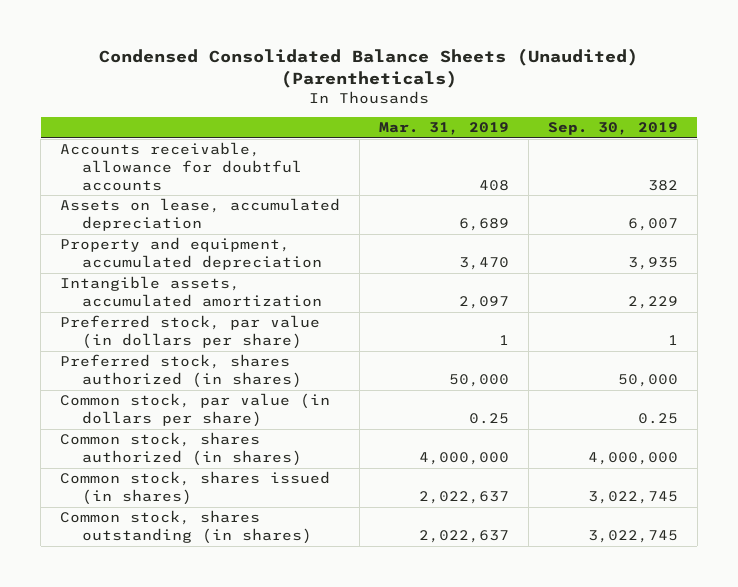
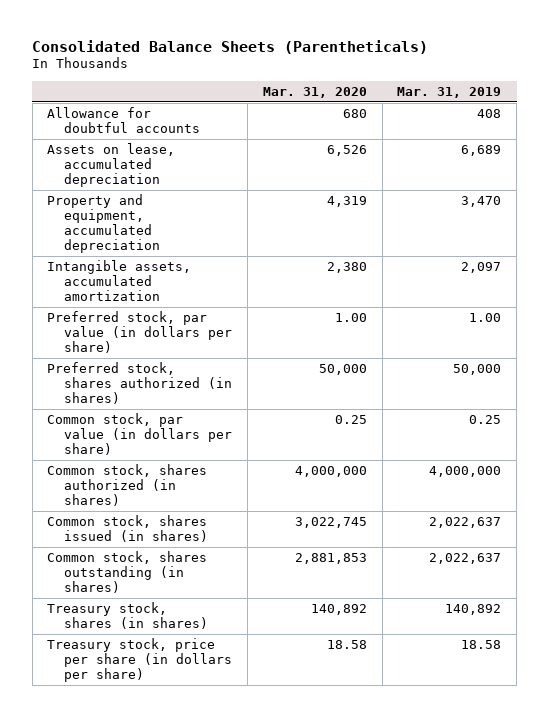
- Condensed Consolidated Balance Sheets (Unaudited) (Parentheticals)
+ Consolidated Balance Sheets (Parentheticals)
- | Mar. 31, 2019 | Sep. 30, 2019
+ | Mar. 31, 2020 | Mar. 31, 2019
- Accounts receivable, allowance for doubtful accounts | 408 | 382
+ Allowance for doubtful accounts | 680 | 408
- Preferred stock, par value (in dollars per share) | 1 | 1
+ Preferred stock, par value (in dollars per share) | 1.00 | 1.00
+ Treasury stock, shares (in shares) | 140,892 | 140,892
+ Treasury stock, price per share (in dollars per share) | 18.58 | 18.58

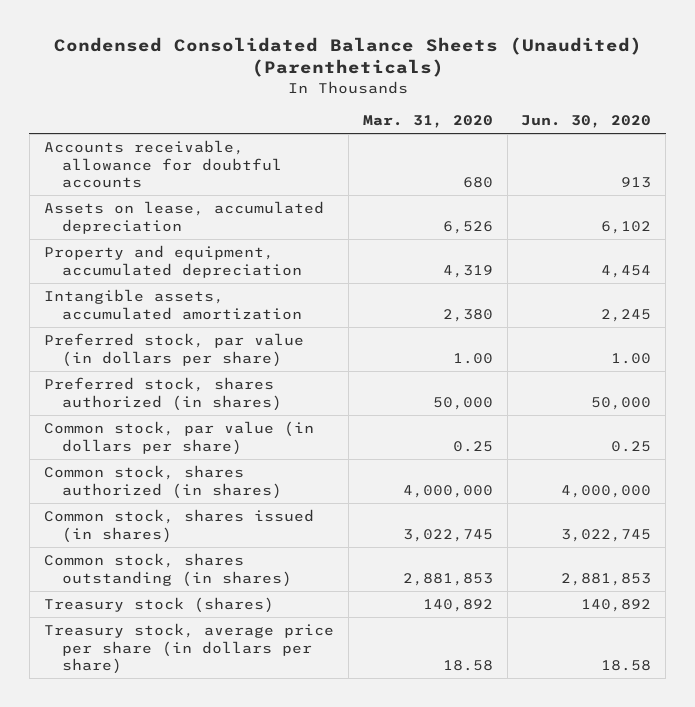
- Consolidated Balance Sheets (Parentheticals)
+ Condensed Consolidated Balance Sheets (Unaudited) (Parentheticals)
- | Mar. 31, 2020 | Mar. 31, 2019
+ | Mar. 31, 2020 | Jun. 30, 2020
- Allowance for doubtful accounts | 680 | 408
+ Accounts receivable, allowance for doubtful accounts | 680 | 913
- Treasury stock, shares (in shares) | 140,892 | 140,892
- Treasury stock, price per share (in dollars per share) | 18.58 | 18.58
+ Treasury stock (shares) | 140,892 | 140,892
+ Treasury stock, average price per share (in dollars per share) | 18.58 | 18.58

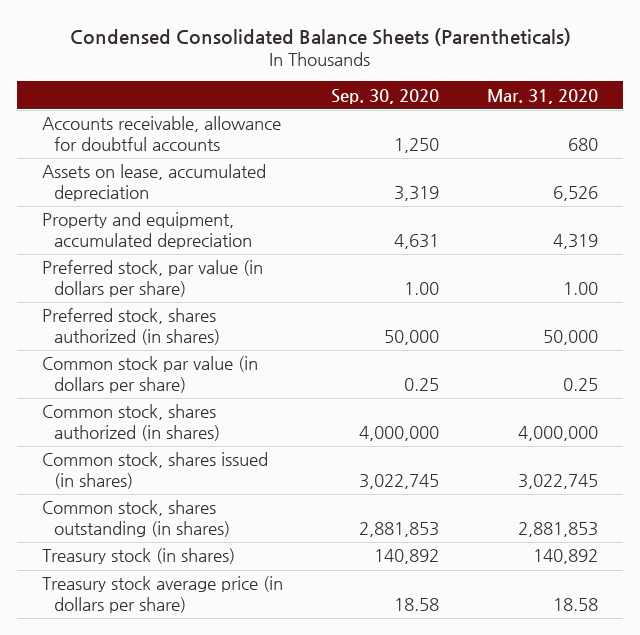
- Condensed Consolidated Balance Sheets (Unaudited) (Parentheticals)
+ Condensed Consolidated Balance Sheets (Parentheticals)
- | Mar. 31, 2020 | Jun. 30, 2020
+ | Sep. 30, 2020 | Mar. 31, 2020
- Intangible assets, accumulated amortization | 2,380 | 2,245
- Common stock, par value (in dollars per share) | 0.25 | 0.25
+ Common stock par value (in dollars per share) | 0.25 | 0.25
- Treasury stock (shares) | 140,892 | 140,892
- Treasury stock, average price per share (in dollars per share) | 18.58 | 18.58
+ Treasury stock (in shares) | 140,892 | 140,892
+ Treasury stock average price (in dollars per share) | 18.58 | 18.58

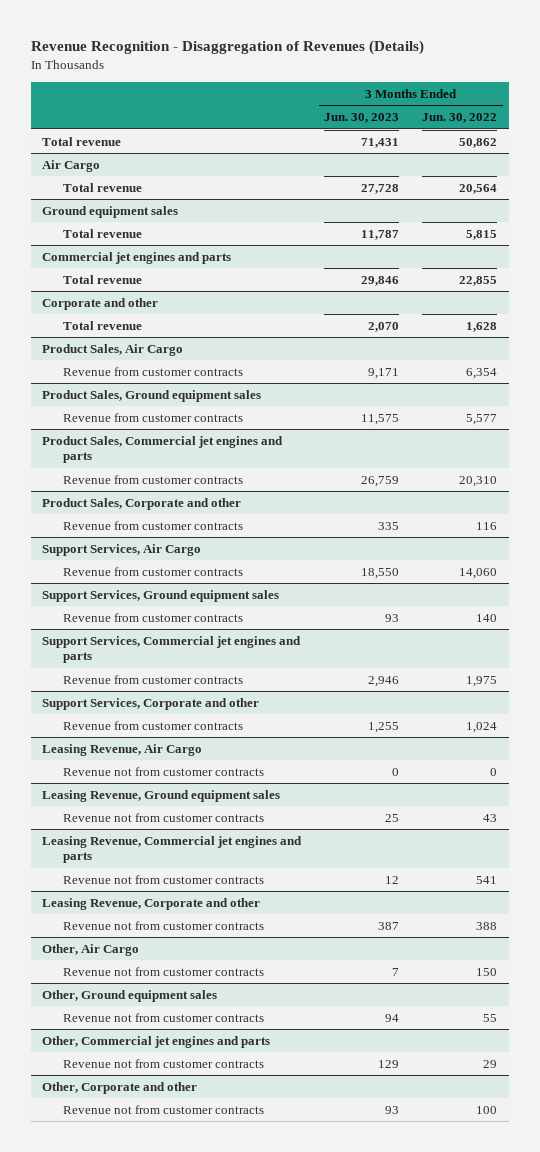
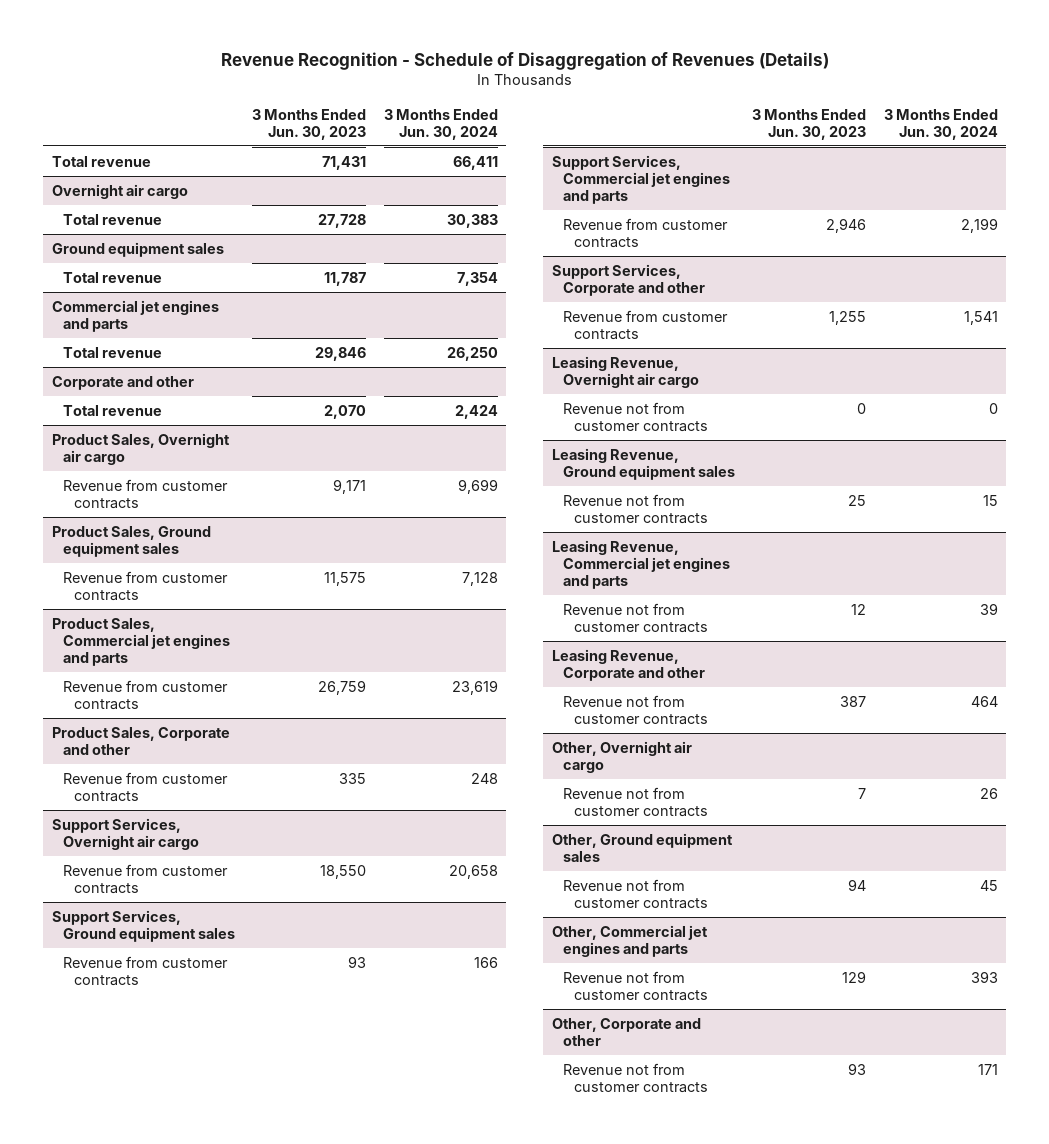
- Revenue Recognition - Disaggregation of Revenues (Details)
+ Revenue Recognition - Schedule of Disaggregation of Revenues (Details)
- | 3 Months Ended Jun. 30, 2023 | 3 Months Ended Jun. 30, 2022
+ | 3 Months Ended Jun. 30, 2023 | 3 Months Ended Jun. 30, 2024
- Air Cargo
+ Overnight air cargo
- Product Sales, Air Cargo
+ Product Sales, Overnight air cargo
- Support Services, Air Cargo
+ Support Services, Overnight air cargo
- Leasing Revenue, Air Cargo
+ Leasing Revenue, Overnight air cargo
- Other, Air Cargo
+ Other, Overnight air cargo

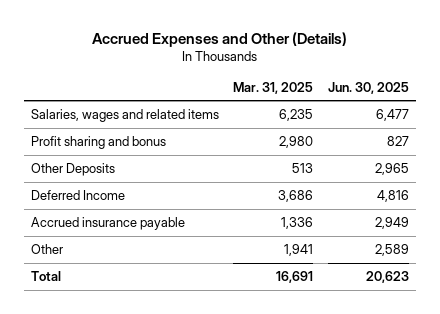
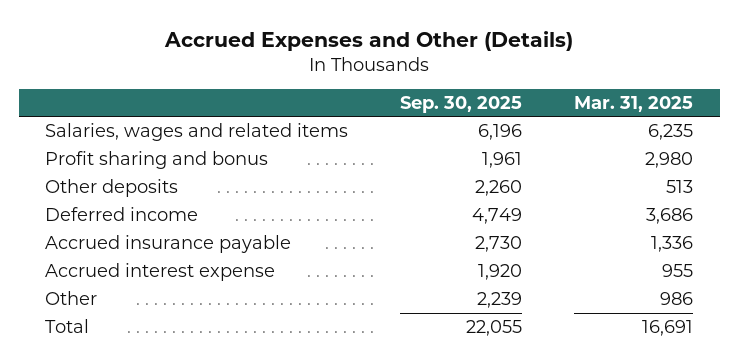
- | Mar. 31, 2025 | Jun. 30, 2025
+ | Sep. 30, 2025 | Mar. 31, 2025
- Other Deposits | 513 | 2,965
- Deferred Income | 3,686 | 4,816
+ Other deposits | 2,260 | 513
+ Deferred income | 4,749 | 3,686
- Other | 1,941 | 2,589
+ Accrued interest expense | 1,920 | 955
+ Other | 2,239 | 986

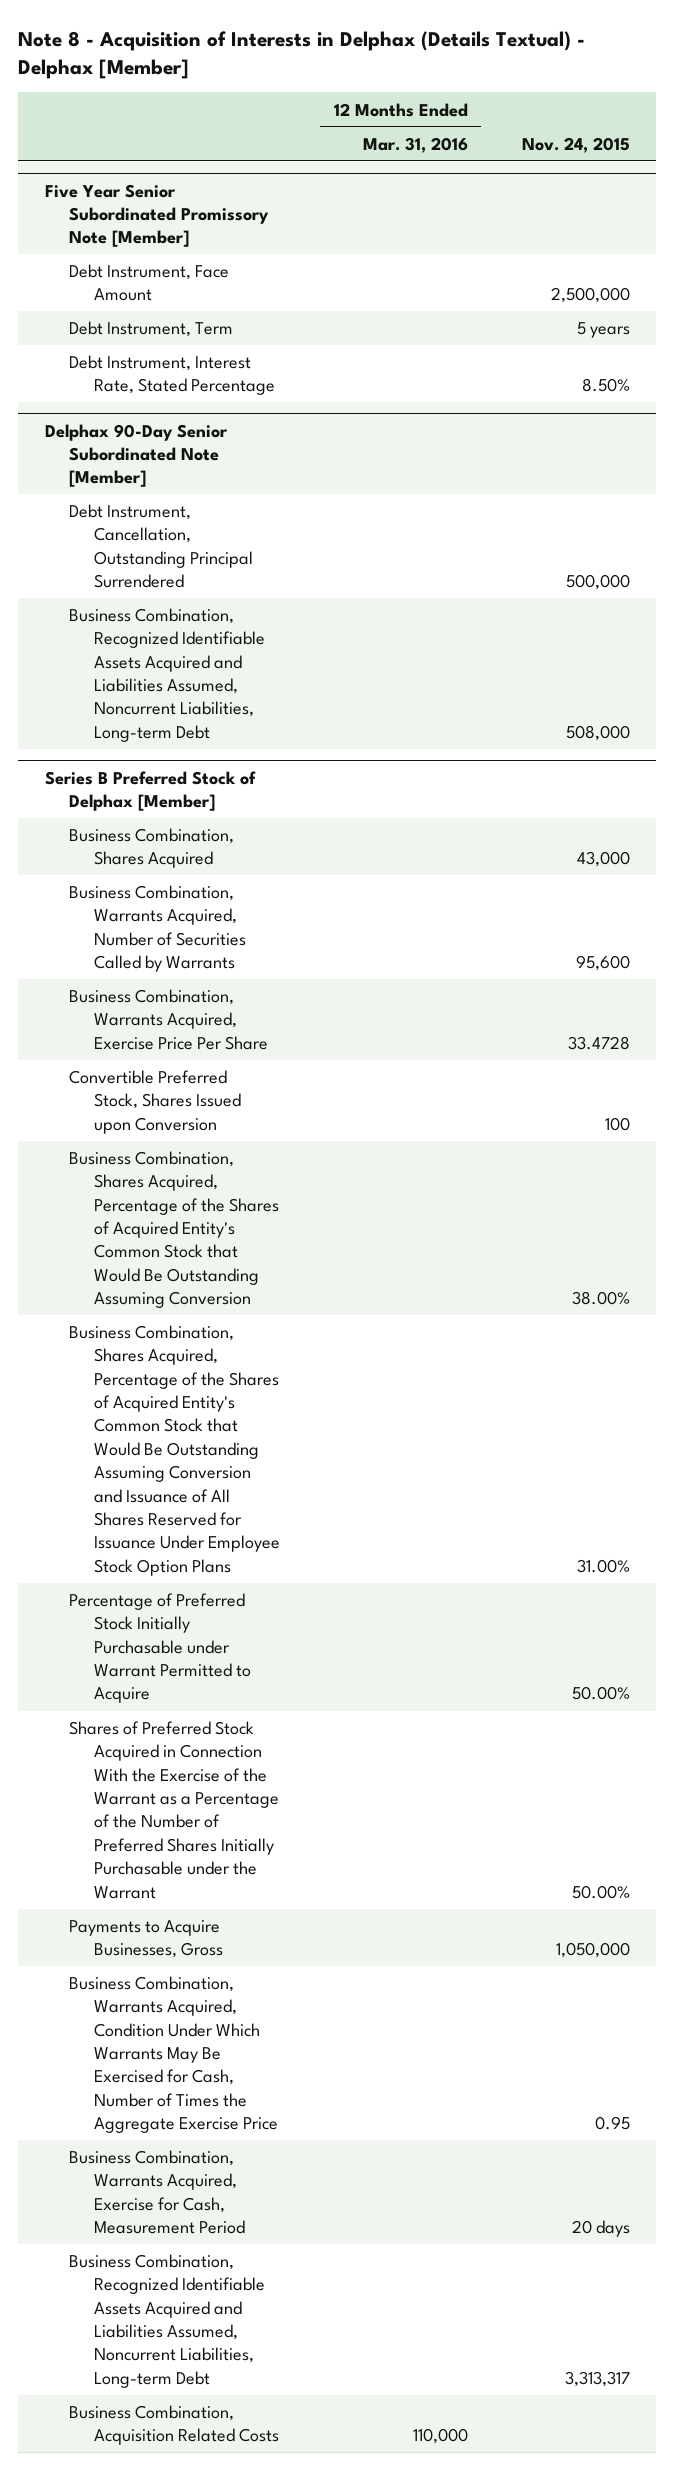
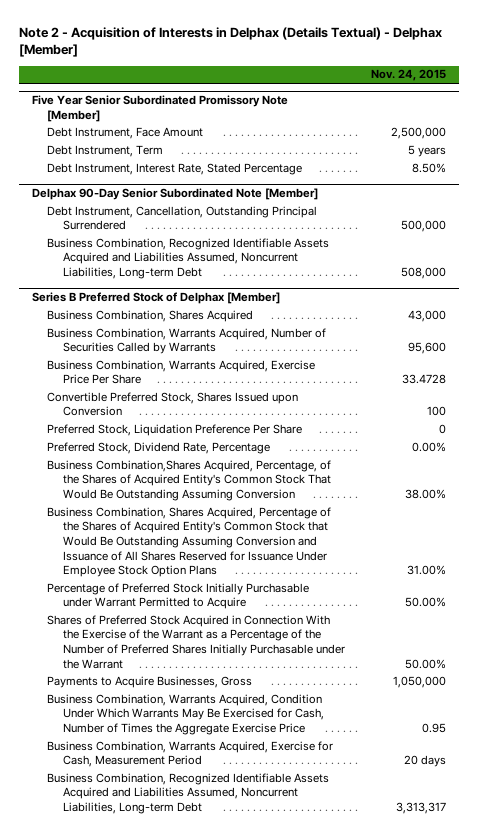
- Note 8 - Acquisition of Interests in Delphax (Details Textual) - Delphax [Member]
+ Note 2 - Acquisition of Interests in Delphax (Details Textual) - Delphax [Member]
- | 12 Months Ended Mar. 31, 2016 | Nov. 24, 2015
+ | Nov. 24, 2015
@ Series B Preferred Stock of Delphax [Member]
- Business Combination, Shares Acquired, Percentage of the Shares of Acquired Entity's Common Stock that Would Be Outstanding Assuming Conversion | | 38.00%
+ Preferred Stock, Liquidation Preference Per Share | 0
+ Preferred Stock, Dividend Rate, Percentage | 0.00%
+ Business Combination,Shares Acquired, Percentage, of the Shares of Acquired Entity's Common Stock That Would Be Outstanding Assuming Conversion | 38.00%
- Business Combination, Acquisition Related Costs | 110,000 |

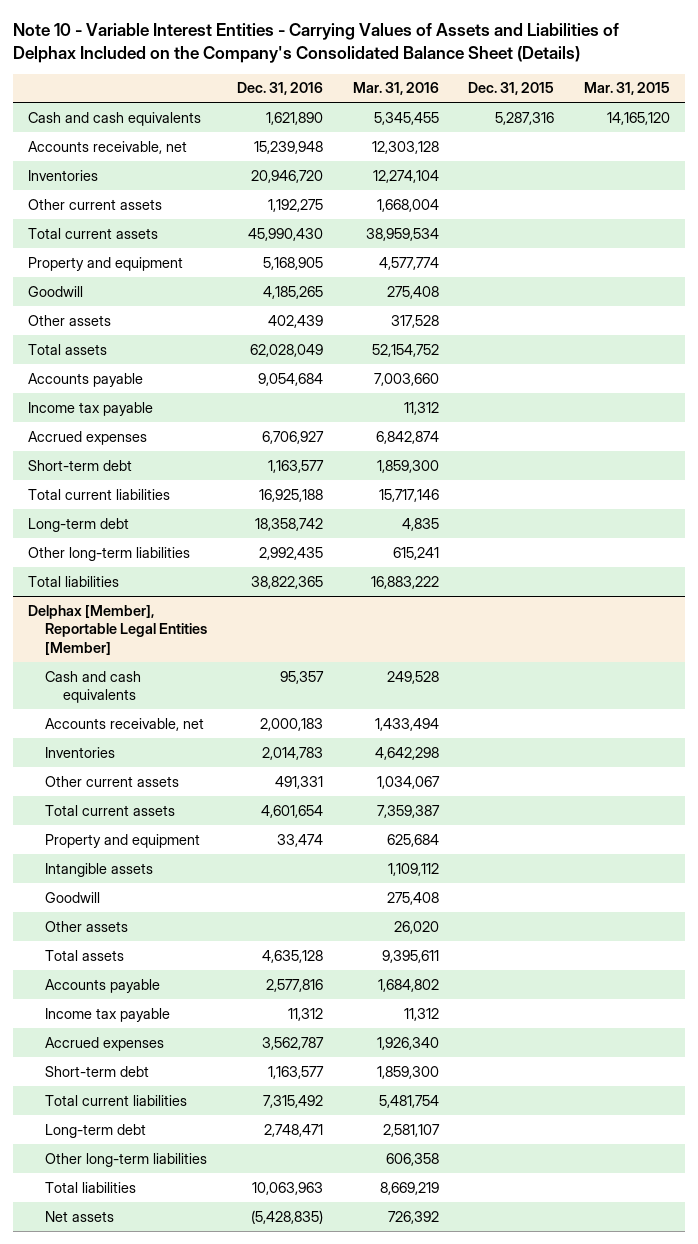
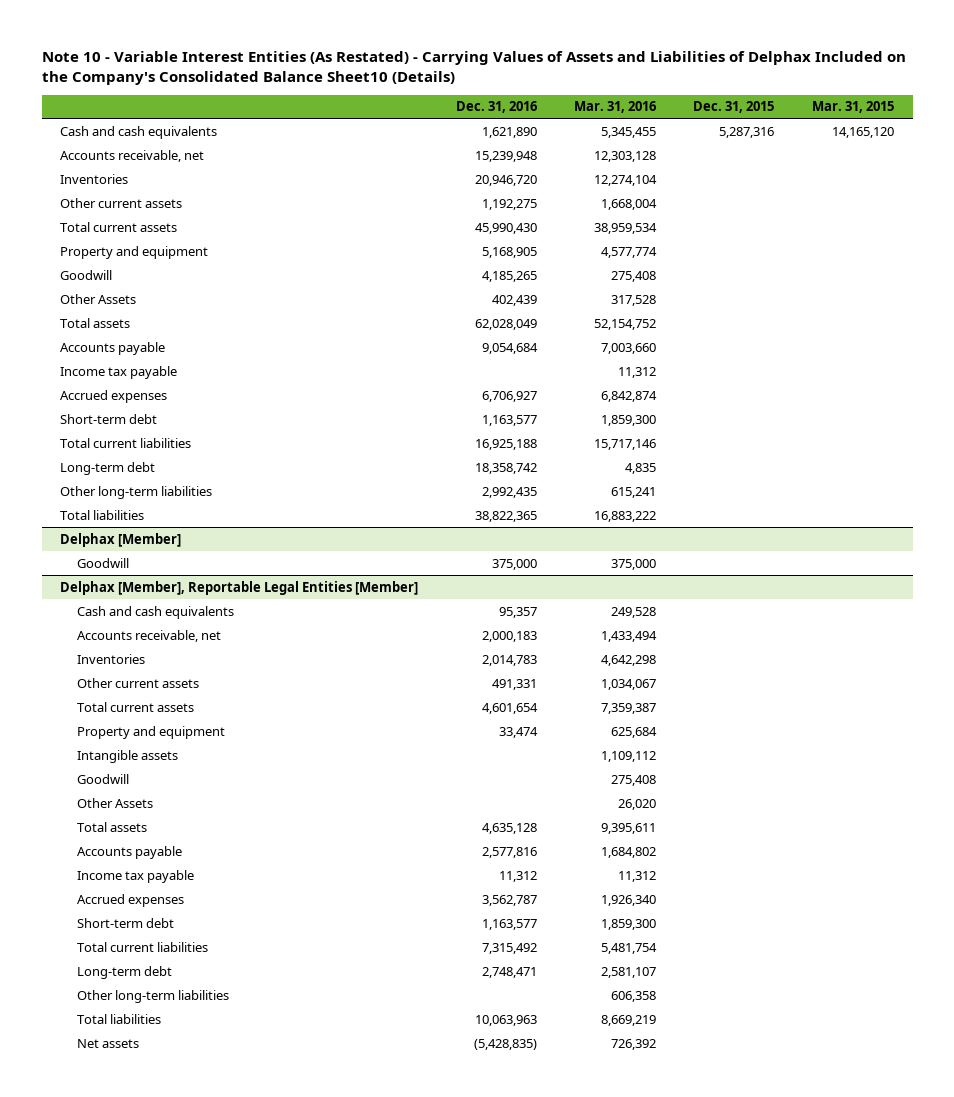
- Note 10 - Variable Interest Entities - Carrying Values of Assets and Liabilities of Delphax Included on the Company's Consolidated Balance Sheet (Details)
+ Note 10 - Variable Interest Entities (As Restated) - Carrying Values of Assets and Liabilities of Delphax Included on the Company's Consolidated Balance Sheet10 (Details)
- Other assets | 402,439 | 317,528 | |
+ Other Assets | 402,439 | 317,528 | |
+ Delphax [Member]
+ Goodwill | 375,000 | 375,000 | |
@ Delphax [Member], Reportable Legal Entities [Member]
- Other assets | | 26,020 | |
+ Other Assets | | 26,020 | |

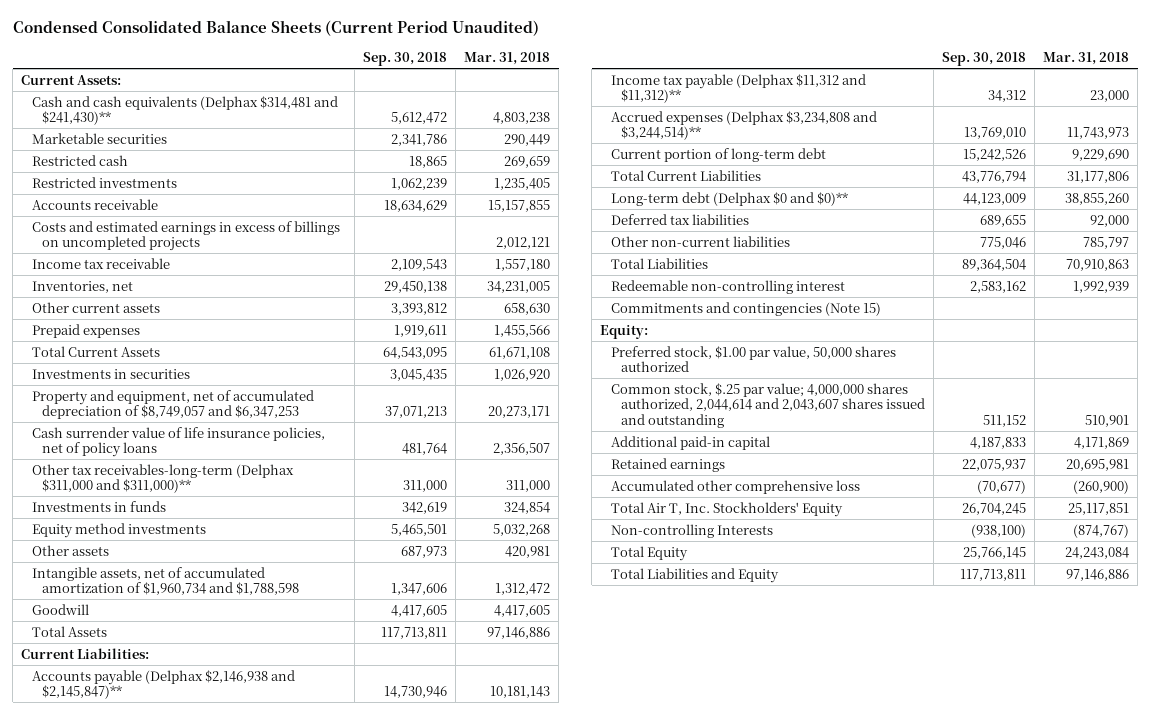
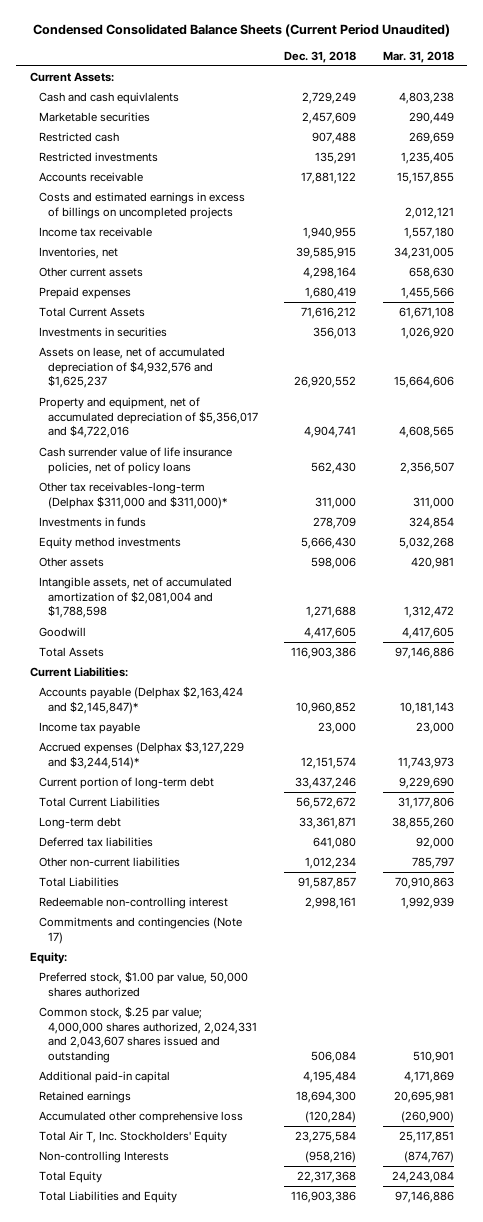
- | Sep. 30, 2018 | Mar. 31, 2018
+ | Dec. 31, 2018 | Mar. 31, 2018
- Cash and cash equivalents (Delphax $314,481 and $241,430)** | 5,612,472 | 4,803,238
+ Cash and cash equivlalents | 2,729,249 | 4,803,238
- Property and equipment, net of accumulated depreciation of $8,749,057 and $6,347,253 | 37,071,213 | 20,273,171
+ Assets on lease, net of accumulated depreciation of $4,932,576 and $1,625,237 | 26,920,552 | 15,664,606
+ Property and equipment, net of accumulated depreciation of $5,356,017 and $4,722,016 | 4,904,741 | 4,608,565
- Other tax receivables-long-term (Delphax $311,000 and $311,000)** | 311,000 | 311,000
+ Other tax receivables-long-term (Delphax $311,000 and $311,000)* | 311,000 | 311,000
- Intangible assets, net of accumulated amortization of $1,960,734 and $1,788,598 | 1,347,606 | 1,312,472
+ Intangible assets, net of accumulated amortization of $2,081,004 and $1,788,598 | 1,271,688 | 1,312,472
- Accounts payable (Delphax $2,146,938 and $2,145,847)** | 14,730,946 | 10,181,143
- Income tax payable (Delphax $11,312 and $11,312)** | 34,312 | 23,000
- Accrued expenses (Delphax $3,234,808 and $3,244,514)** | 13,769,010 | 11,743,973
+ Accounts payable (Delphax $2,163,424 and $2,145,847)* | 10,960,852 | 10,181,143
+ Income tax payable | 23,000 | 23,000
+ Accrued expenses (Delphax $3,127,229 and $3,244,514)* | 12,151,574 | 11,743,973
- Long-term debt (Delphax $0 and $0)** | 44,123,009 | 38,855,260
+ Long-term debt | 33,361,871 | 38,855,260
- Commitments and contingencies (Note 15)
+ Commitments and contingencies (Note 17)
- Common stock, $.25 par value; 4,000,000 shares authorized, 2,044,614 and 2,043,607 shares issued and outstanding | 511,152 | 510,901
+ Common stock, $.25 par value; 4,000,000 shares authorized, 2,024,331 and 2,043,607 shares issued and outstanding | 506,084 | 510,901

